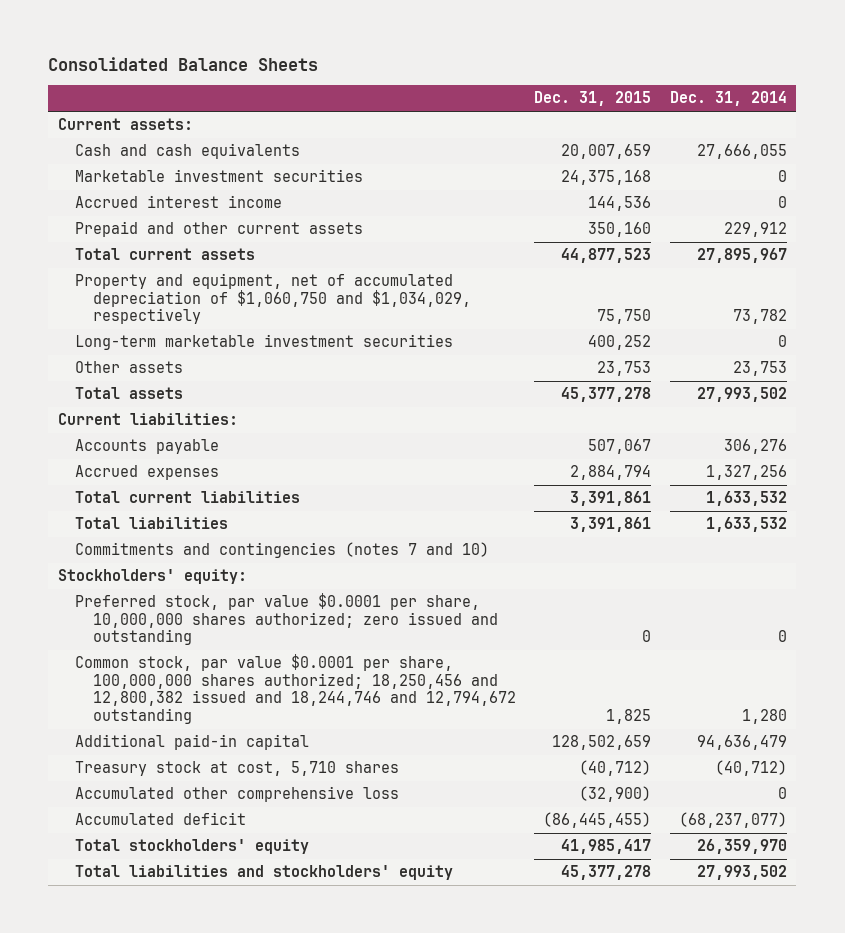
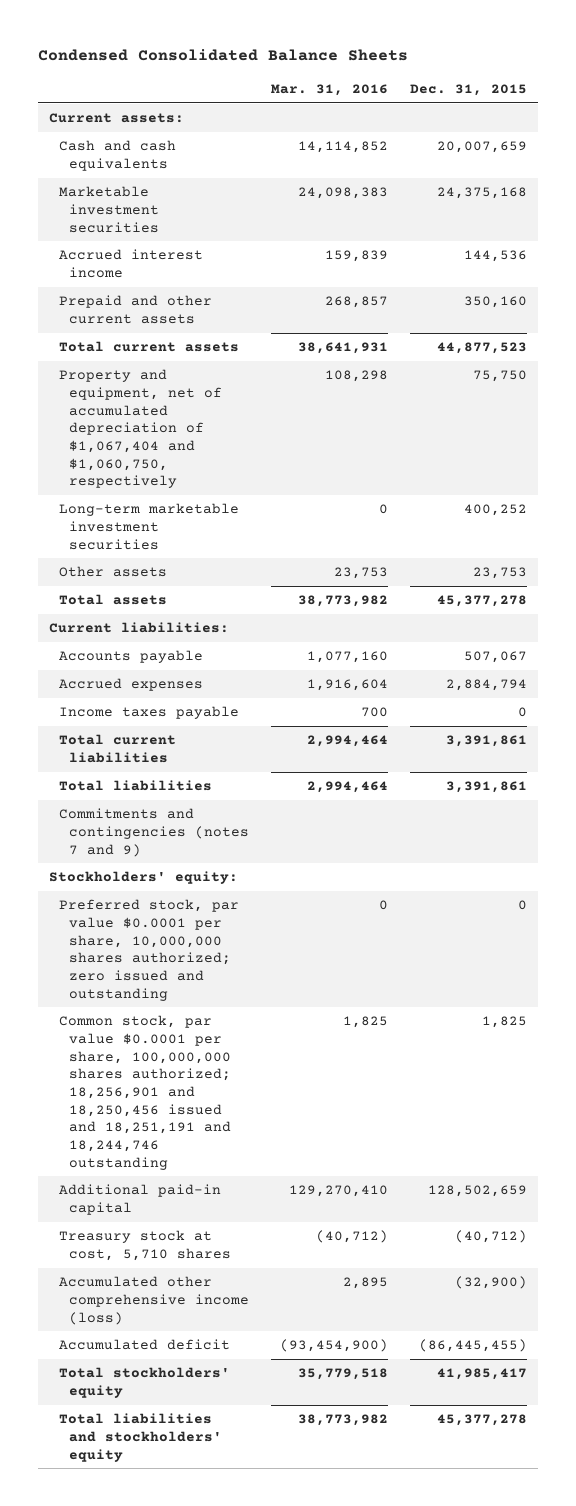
- Consolidated Balance Sheets
+ Condensed Consolidated Balance Sheets
- | Dec. 31, 2015 | Dec. 31, 2014
+ | Mar. 31, 2016 | Dec. 31, 2015
- Property and equipment, net of accumulated depreciation of $1,060,750 and $1,034,029, respectively | 75,750 | 73,782
+ Property and equipment, net of accumulated depreciation of $1,067,404 and $1,060,750, respectively | 108,298 | 75,750
+ Income taxes payable | 700 | 0
- Commitments and contingencies (notes 7 and 10)
+ Commitments and contingencies (notes 7 and 9)
- Common stock, par value $0.0001 per share, 100,000,000 shares authorized; 18,250,456 and 12,800,382 issued and 18,244,746 and 12,794,672 outstanding | 1,825 | 1,280
+ Common stock, par value $0.0001 per share, 100,000,000 shares authorized; 18,256,901 and 18,250,456 issued and 18,251,191 and 18,244,746 outstanding | 1,825 | 1,825
- Accumulated other comprehensive loss | (32,900) | 0
+ Accumulated other comprehensive income (loss) | 2,895 | (32,900)

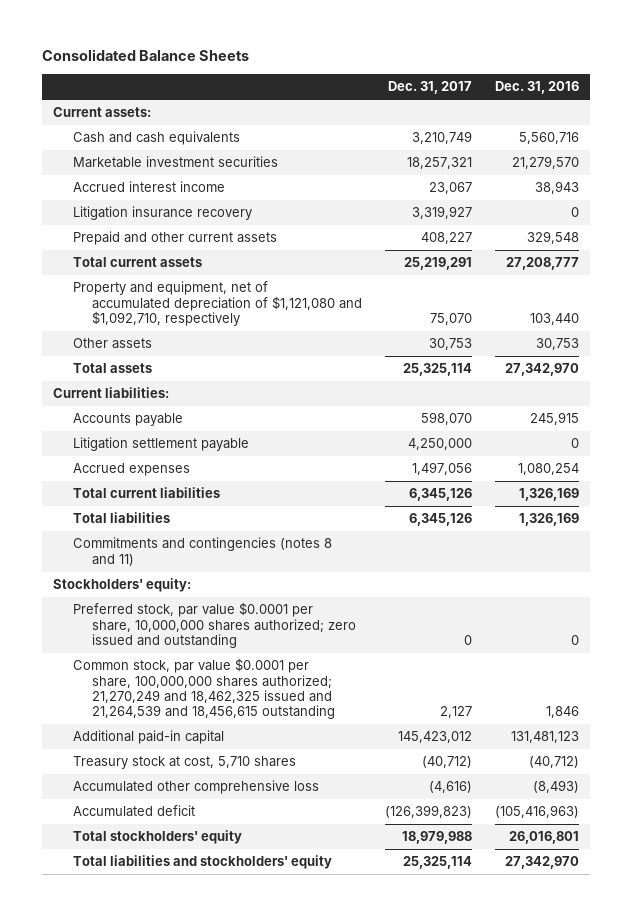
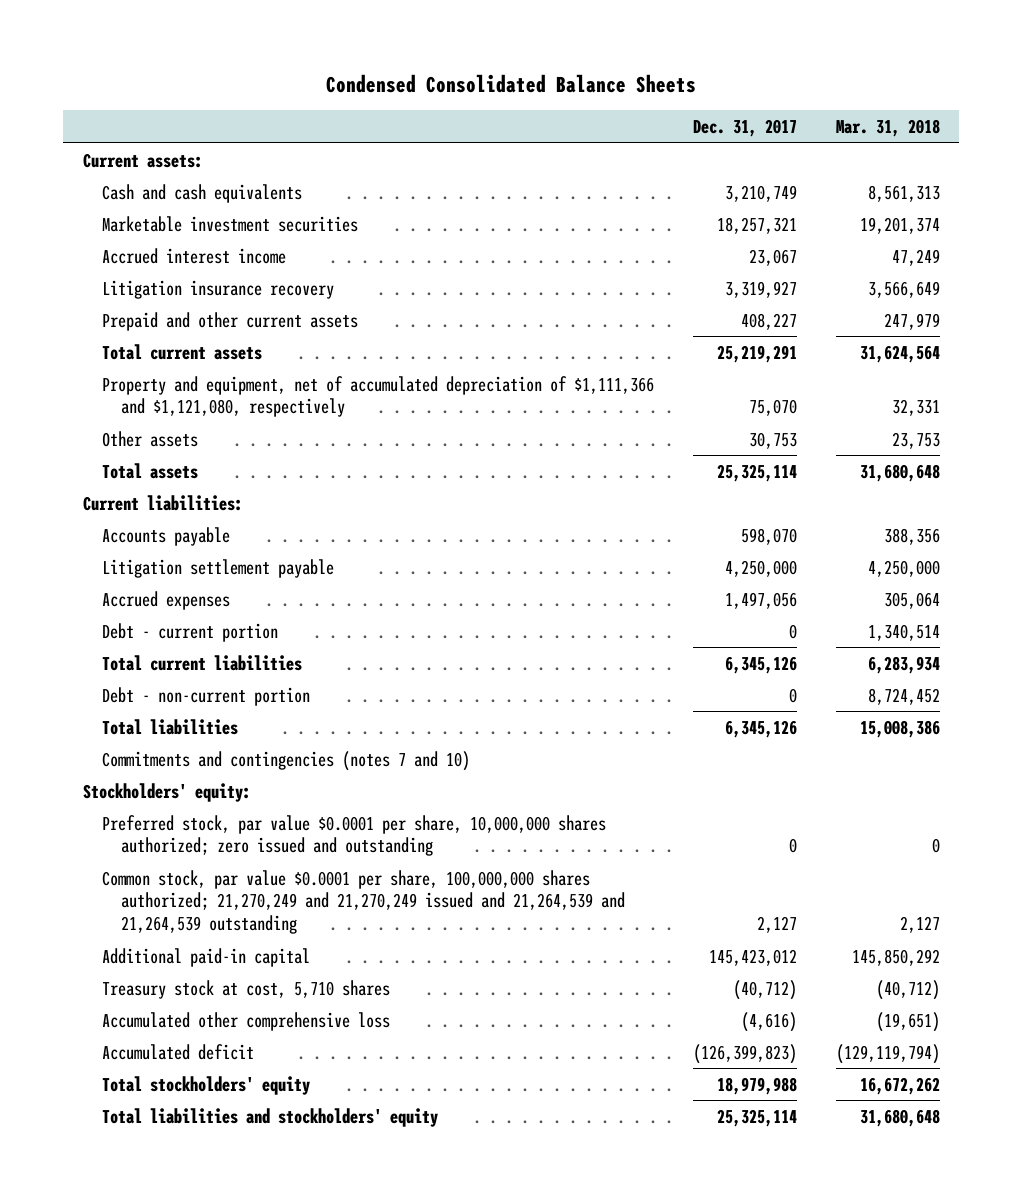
- Consolidated Balance Sheets
+ Condensed Consolidated Balance Sheets
- | Dec. 31, 2017 | Dec. 31, 2016
+ | Dec. 31, 2017 | Mar. 31, 2018
- Property and equipment, net of accumulated depreciation of $1,121,080 and $1,092,710, respectively | 75,070 | 103,440
+ Property and equipment, net of accumulated depreciation of $1,111,366 and $1,121,080, respectively | 75,070 | 32,331
+ Debt - current portion | 0 | 1,340,514
+ Debt - non-current portion | 0 | 8,724,452
- Commitments and contingencies (notes 8 and 11)
+ Commitments and contingencies (notes 7 and 10)
- Common stock, par value $0.0001 per share, 100,000,000 shares authorized; 21,270,249 and 18,462,325 issued and 21,264,539 and 18,456,615 outstanding | 2,127 | 1,846
+ Common stock, par value $0.0001 per share, 100,000,000 shares authorized; 21,270,249 and 21,270,249 issued and 21,264,539 and 21,264,539 outstanding | 2,127 | 2,127

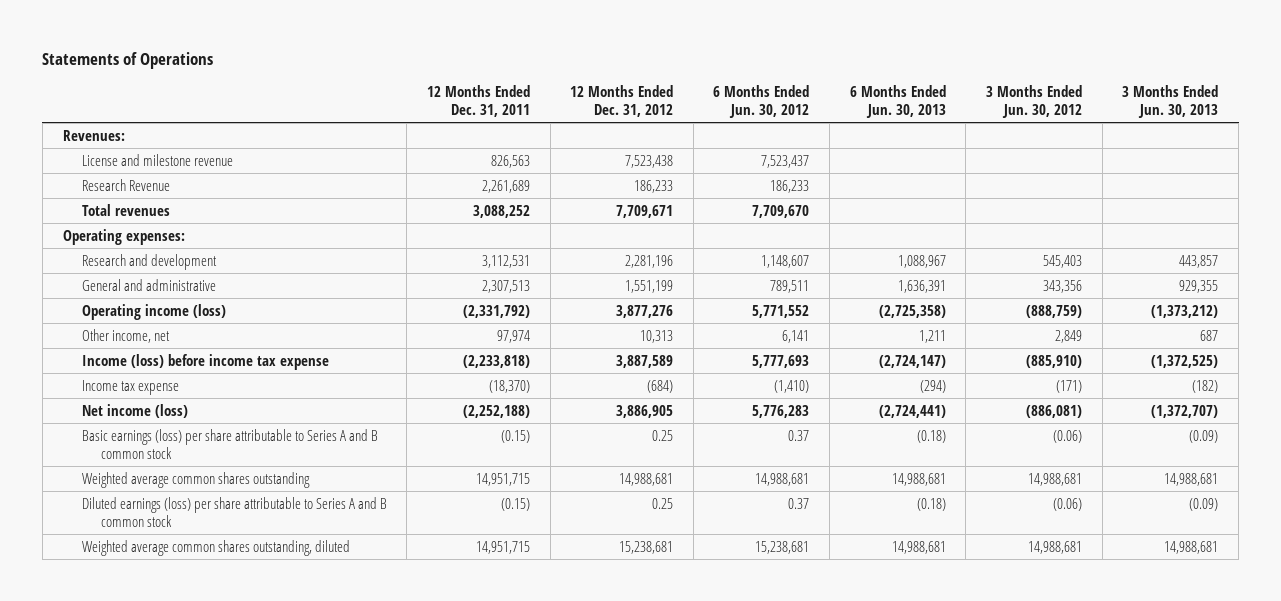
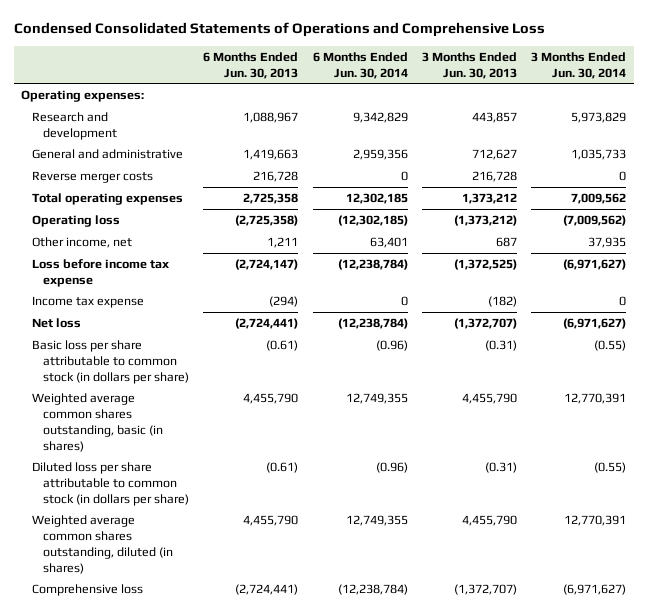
- Statements of Operations
+ Condensed Consolidated Statements of Operations and Comprehensive Loss
- | 12 Months Ended Dec. 31, 2011 | 12 Months Ended Dec. 31, 2012 | 6 Months Ended Jun. 30, 2012 | 6 Months Ended Jun. 30, 2013 | 3 Months Ended Jun. 30, 2012 | 3 Months Ended Jun. 30, 2013
+ | 6 Months Ended Jun. 30, 2013 | 6 Months Ended Jun. 30, 2014 | 3 Months Ended Jun. 30, 2013 | 3 Months Ended Jun. 30, 2014
- Revenues:
- License and milestone revenue | 826,563 | 7,523,438 | 7,523,437 | | |
- Research Revenue | 2,261,689 | 186,233 | 186,233 | | |
- Total revenues | 3,088,252 | 7,709,671 | 7,709,670 | | |
- General and administrative | 2,307,513 | 1,551,199 | 789,511 | 1,636,391 | 343,356 | 929,355
- Operating income (loss) | (2,331,792) | 3,877,276 | 5,771,552 | (2,725,358) | (888,759) | (1,373,212)
+ General and administrative | 1,419,663 | 2,959,356 | 712,627 | 1,035,733
+ Reverse merger costs | 216,728 | 0 | 216,728 | 0
+ Total operating expenses | 2,725,358 | 12,302,185 | 1,373,212 | 7,009,562
+ Operating loss | (2,725,358) | (12,302,185) | (1,373,212) | (7,009,562)
- Income (loss) before income tax expense | (2,233,818) | 3,887,589 | 5,777,693 | (2,724,147) | (885,910) | (1,372,525)
+ Loss before income tax expense | (2,724,147) | (12,238,784) | (1,372,525) | (6,971,627)
- Net income (loss) | (2,252,188) | 3,886,905 | 5,776,283 | (2,724,441) | (886,081) | (1,372,707)
- Basic earnings (loss) per share attributable to Series A and B common stock | (0.15) | 0.25 | 0.37 | (0.18) | (0.06) | (0.09)
- Weighted average common shares outstanding | 14,951,715 | 14,988,681 | 14,988,681 | 14,988,681 | 14,988,681 | 14,988,681
- Diluted earnings (loss) per share attributable to Series A and B common stock | (0.15) | 0.25 | 0.37 | (0.18) | (0.06) | (0.09)
- Weighted average common shares outstanding, diluted | 14,951,715 | 15,238,681 | 15,238,681 | 14,988,681 | 14,988,681 | 14,988,681
+ Net loss | (2,724,441) | (12,238,784) | (1,372,707) | (6,971,627)
+ Basic loss per share attributable to common stock (in dollars per share) | (0.61) | (0.96) | (0.31) | (0.55)
+ Weighted average common shares outstanding, basic (in shares) | 4,455,790 | 12,749,355 | 4,455,790 | 12,770,391
+ Diluted loss per share attributable to common stock (in dollars per share) | (0.61) | (0.96) | (0.31) | (0.55)
+ Weighted average common shares outstanding, diluted (in shares) | 4,455,790 | 12,749,355 | 4,455,790 | 12,770,391
+ Comprehensive loss | (2,724,441) | (12,238,784) | (1,372,707) | (6,971,627)

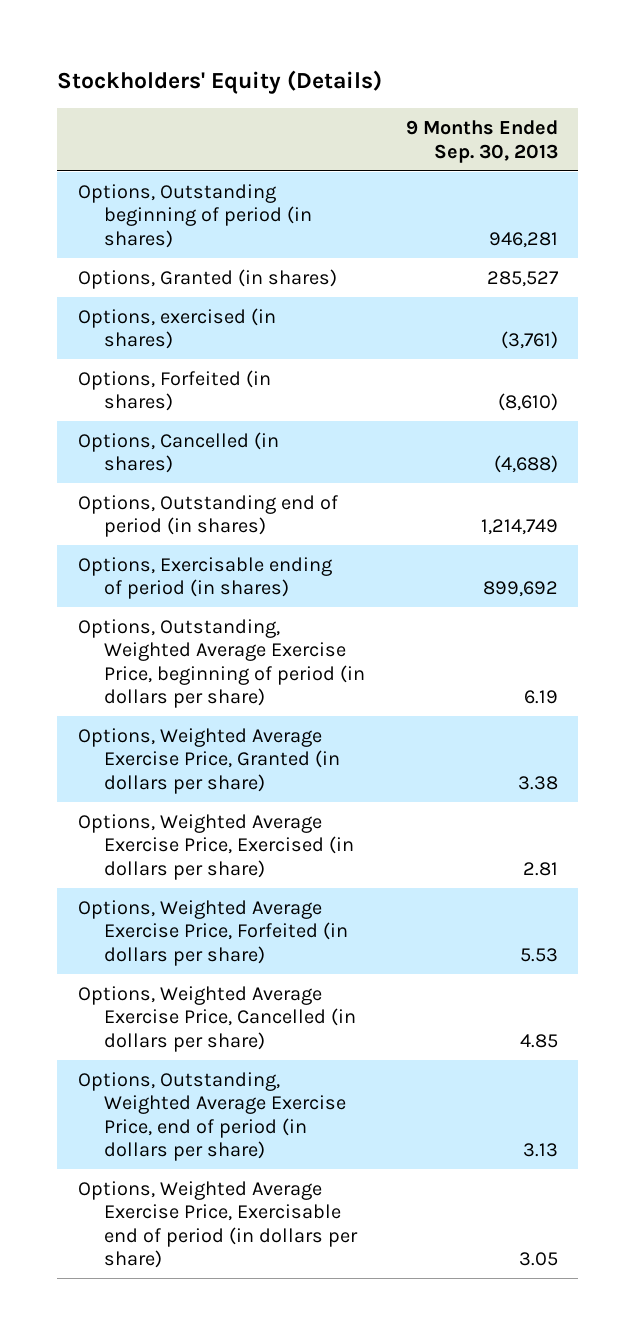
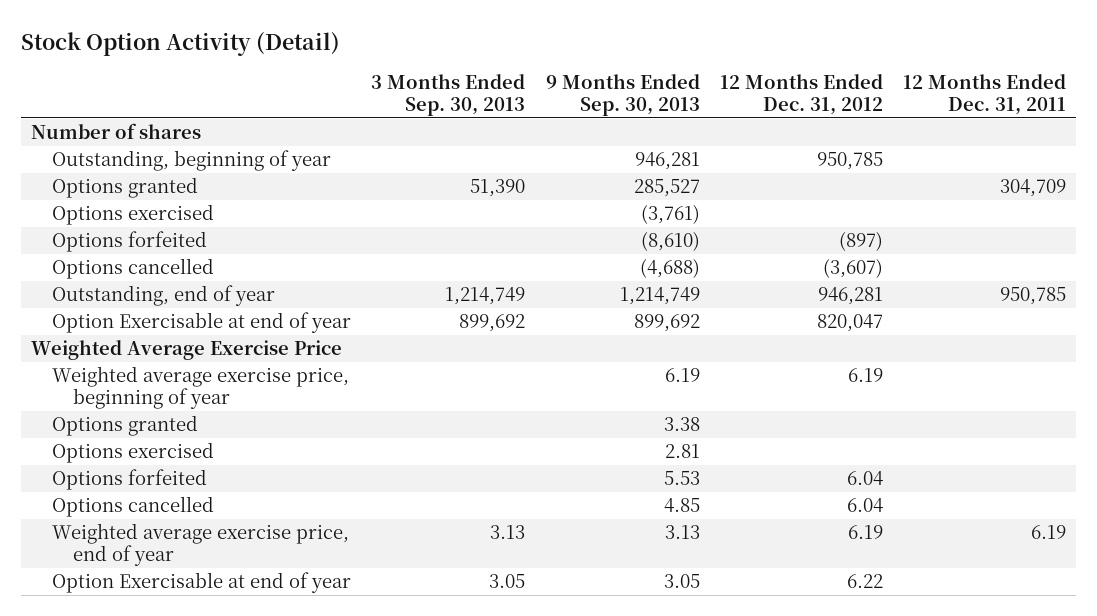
- Stockholders' Equity (Details)
+ Stock Option Activity (Detail)
- | 9 Months Ended Sep. 30, 2013
+ | 3 Months Ended Sep. 30, 2013 | 9 Months Ended Sep. 30, 2013 | 12 Months Ended Dec. 31, 2012 | 12 Months Ended Dec. 31, 2011
- Options, Outstanding beginning of period (in shares) | 946,281
- Options, Granted (in shares) | 285,527
- Options, exercised (in shares) | (3,761)
- Options, Forfeited (in shares) | (8,610)
- Options, Cancelled (in shares) | (4,688)
- Options, Outstanding end of period (in shares) | 1,214,749
- Options, Exercisable ending of period (in shares) | 899,692
- Options, Outstanding, Weighted Average Exercise Price, beginning of period (in dollars per share) | 6.19
- Options, Weighted Average Exercise Price, Granted (in dollars per share) | 3.38
- Options, Weighted Average Exercise Price, Exercised (in dollars per share) | 2.81
- Options, Weighted Average Exercise Price, Forfeited (in dollars per share) | 5.53
- Options, Weighted Average Exercise Price, Cancelled (in dollars per share) | 4.85
- Options, Outstanding, Weighted Average Exercise Price, end of period (in dollars per share) | 3.13
- Options, Weighted Average Exercise Price, Exercisable end of period (in dollars per share) | 3.05
+ Number of shares
+ Outstanding, beginning of year | | 946,281 | 950,785 |
+ Options granted | 51,390 | 285,527 | | 304,709
+ Options exercised | | (3,761) | |
+ Options forfeited | | (8,610) | (897) |
+ Options cancelled | | (4,688) | (3,607) |
+ Outstanding, end of year | 1,214,749 | 1,214,749 | 946,281 | 950,785
+ Option Exercisable at end of year | 899,692 | 899,692 | 820,047 |
+ Weighted Average Exercise Price
+ Weighted average exercise price, beginning of year | | 6.19 | 6.19 |
+ Options granted | | 3.38 | |
+ Options exercised | | 2.81 | |
+ Options forfeited | | 5.53 | 6.04 |
+ Options cancelled | | 4.85 | 6.04 |
+ Weighted average exercise price, end of year | 3.13 | 3.13 | 6.19 | 6.19
+ Option Exercisable at end of year | 3.05 | 3.05 | 6.22 |

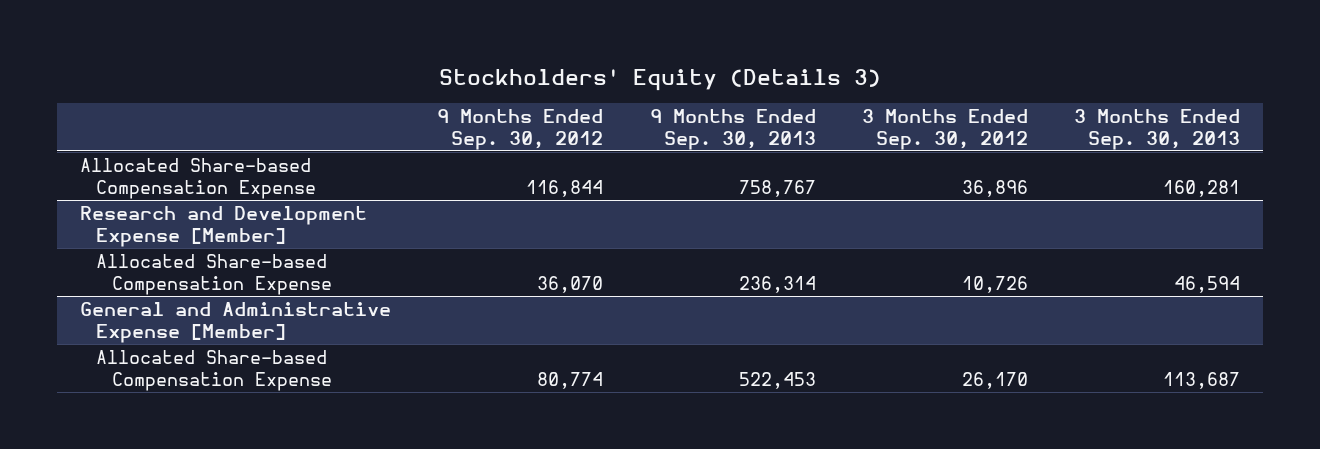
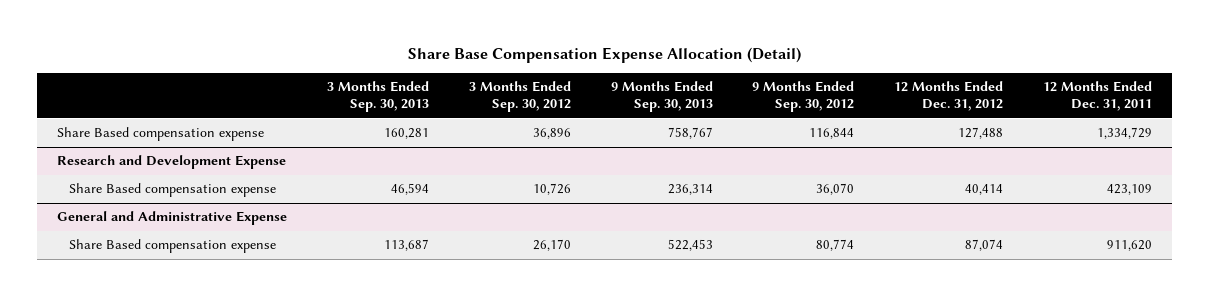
- Stockholders' Equity (Details 3)
+ Share Base Compensation Expense Allocation (Detail)
- | 9 Months Ended Sep. 30, 2012 | 9 Months Ended Sep. 30, 2013 | 3 Months Ended Sep. 30, 2012 | 3 Months Ended Sep. 30, 2013
+ | 3 Months Ended Sep. 30, 2013 | 3 Months Ended Sep. 30, 2012 | 9 Months Ended Sep. 30, 2013 | 9 Months Ended Sep. 30, 2012 | 12 Months Ended Dec. 31, 2012 | 12 Months Ended Dec. 31, 2011
- Allocated Share-based Compensation Expense | 116,844 | 758,767 | 36,896 | 160,281
- Research and Development Expense [Member]
- Allocated Share-based Compensation Expense | 36,070 | 236,314 | 10,726 | 46,594
- General and Administrative Expense [Member]
- Allocated Share-based Compensation Expense | 80,774 | 522,453 | 26,170 | 113,687
+ Share Based compensation expense | 160,281 | 36,896 | 758,767 | 116,844 | 127,488 | 1,334,729
+ Research and Development Expense
+ Share Based compensation expense | 46,594 | 10,726 | 236,314 | 36,070 | 40,414 | 423,109
+ General and Administrative Expense
+ Share Based compensation expense | 113,687 | 26,170 | 522,453 | 80,774 | 87,074 | 911,620

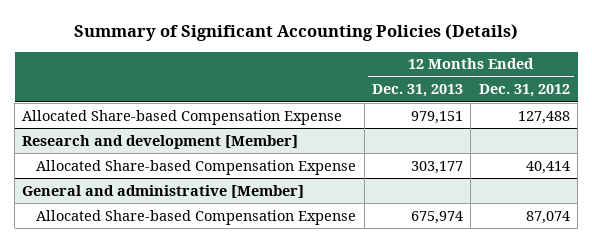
- Share Base Compensation Expense Allocation (Detail)
+ Summary of Significant Accounting Policies (Details)
- | 3 Months Ended Sep. 30, 2013 | 3 Months Ended Sep. 30, 2012 | 9 Months Ended Sep. 30, 2013 | 9 Months Ended Sep. 30, 2012 | 12 Months Ended Dec. 31, 2012 | 12 Months Ended Dec. 31, 2011
+ | 12 Months Ended Dec. 31, 2013 | 12 Months Ended Dec. 31, 2012
- Share Based compensation expense | 160,281 | 36,896 | 758,767 | 116,844 | 127,488 | 1,334,729
- Research and Development Expense
- Share Based compensation expense | 46,594 | 10,726 | 236,314 | 36,070 | 40,414 | 423,109
- General and Administrative Expense
- Share Based compensation expense | 113,687 | 26,170 | 522,453 | 80,774 | 87,074 | 911,620
+ Allocated Share-based Compensation Expense | 979,151 | 127,488
+ Research and development [Member]
+ Allocated Share-based Compensation Expense | 303,177 | 40,414
+ General and administrative [Member]
+ Allocated Share-based Compensation Expense | 675,974 | 87,074

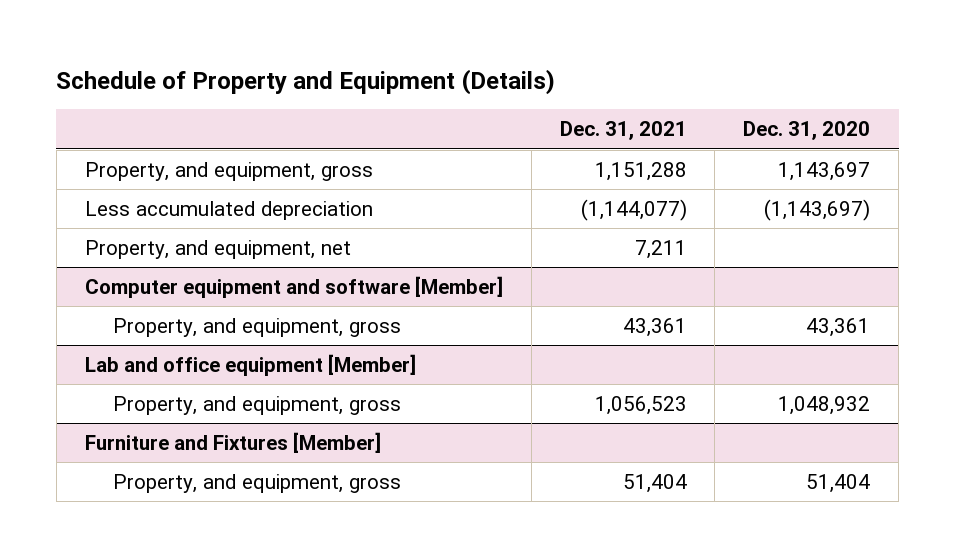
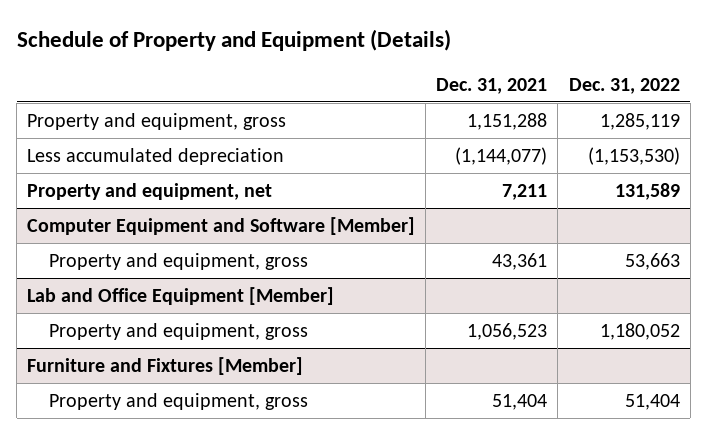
- | Dec. 31, 2021 | Dec. 31, 2020
+ | Dec. 31, 2021 | Dec. 31, 2022
- Property, and equipment, gross | 1,151,288 | 1,143,697
+ Property and equipment, gross | 1,151,288 | 1,285,119
- Property, and equipment, net | 7,211 |
- Computer equipment and software [Member]
- Property, and equipment, gross | 43,361 | 43,361
- Lab and office equipment [Member]
- Property, and equipment, gross | 1,056,523 | 1,048,932
+ Property and equipment, net | 7,211 | 131,589
+ Computer Equipment and Software [Member]
+ Property and equipment, gross | 43,361 | 53,663
+ Lab and Office Equipment [Member]
+ Property and equipment, gross | 1,056,523 | 1,180,052
@ Furniture and Fixtures [Member]
- Property, and equipment, gross | 51,404 | 51,404
+ Property and equipment, gross | 51,404 | 51,404

